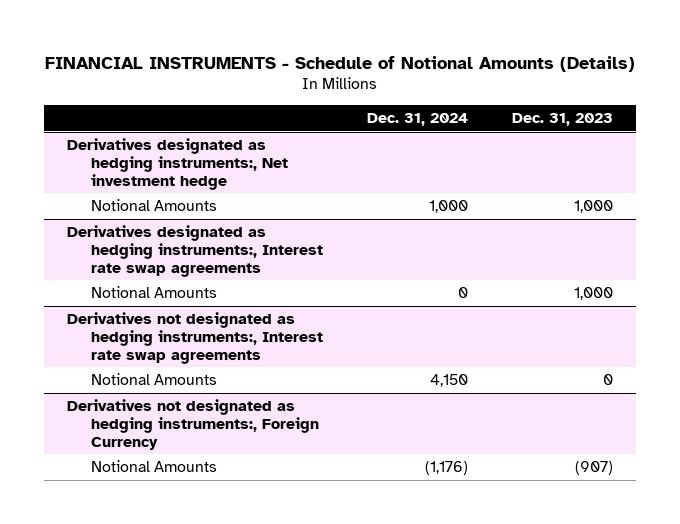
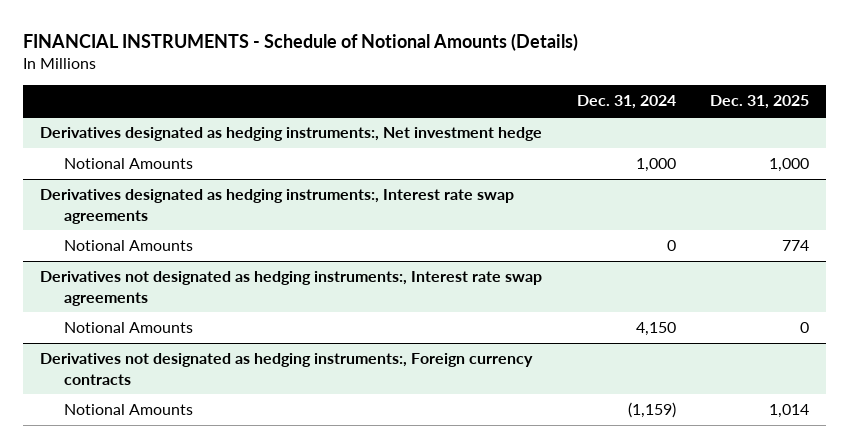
- | Dec. 31, 2024 | Dec. 31, 2023
+ | Dec. 31, 2024 | Dec. 31, 2025
- Derivatives not designated as hedging instruments:, Foreign Currency
- Notional Amounts | (1,176) | (907)
+ Derivatives not designated as hedging instruments:, Foreign currency contracts
+ Notional Amounts | (1,159) | 1,014

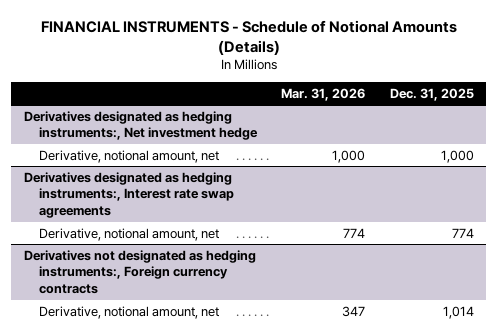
- | Dec. 31, 2024 | Dec. 31, 2025
+ | Mar. 31, 2026 | Dec. 31, 2025
@ Derivatives designated as hedging instruments:, Net investment hedge
- Notional Amounts | 1,000 | 1,000
+ Derivative, notional amount, net | 1,000 | 1,000
@ Derivatives designated as hedging instruments:, Interest rate swap agreements
- Notional Amounts | 0 | 774
- Derivatives not designated as hedging instruments:, Interest rate swap agreements
- Notional Amounts | 4,150 | 0
@ Derivatives designated as hedging instruments:, Interest rate swap agreements
+ Derivative, notional amount, net | 774 | 774
@ Derivatives not designated as hedging instruments:, Foreign currency contracts
- Notional Amounts | (1,159) | 1,014
+ Derivative, notional amount, net | 347 | 1,014

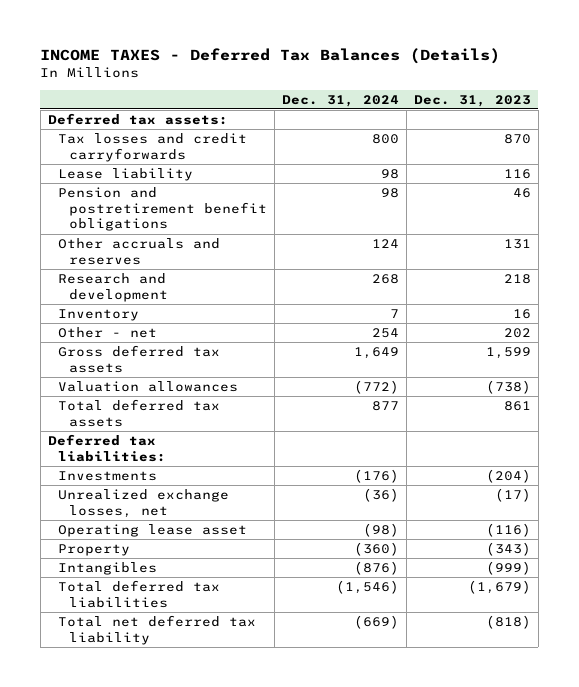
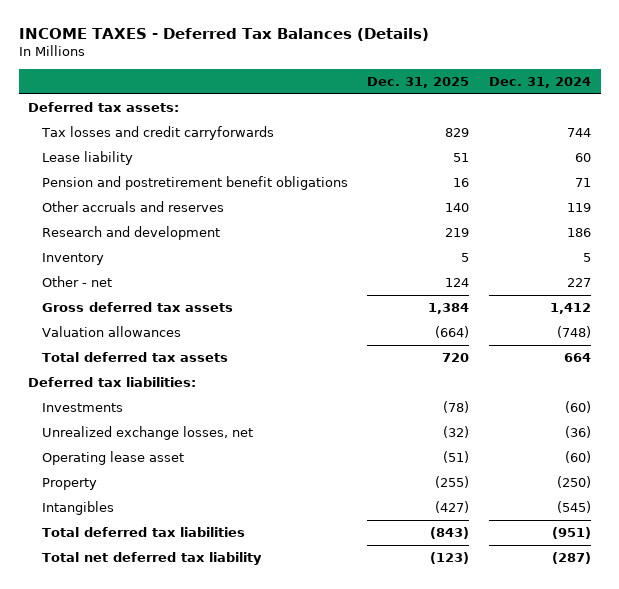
- | Dec. 31, 2024 | Dec. 31, 2023
+ | Dec. 31, 2025 | Dec. 31, 2024
- Tax losses and credit carryforwards | 800 | 870
- Lease liability | 98 | 116
- Pension and postretirement benefit obligations | 98 | 46
- Other accruals and reserves | 124 | 131
- Research and development | 268 | 218
- Inventory | 7 | 16
- Other - net | 254 | 202
- Gross deferred tax assets | 1,649 | 1,599
- Valuation allowances | (772) | (738)
- Total deferred tax assets | 877 | 861
+ Tax losses and credit carryforwards | 829 | 744
+ Lease liability | 51 | 60
+ Pension and postretirement benefit obligations | 16 | 71
+ Other accruals and reserves | 140 | 119
+ Research and development | 219 | 186
+ Inventory | 5 | 5
+ Other - net | 124 | 227
+ Gross deferred tax assets | 1,384 | 1,412
+ Valuation allowances | (664) | (748)
+ Total deferred tax assets | 720 | 664
- Investments | (176) | (204)
+ Investments | (78) | (60)
- Operating lease asset | (98) | (116)
- Property | (360) | (343)
- Intangibles | (876) | (999)
- Total deferred tax liabilities | (1,546) | (1,679)
- Total net deferred tax liability | (669) | (818)
+ Operating lease asset | (51) | (60)
+ Property | (255) | (250)
+ Intangibles | (427) | (545)
+ Total deferred tax liabilities | (843) | (951)
+ Total net deferred tax liability | (123) | (287)

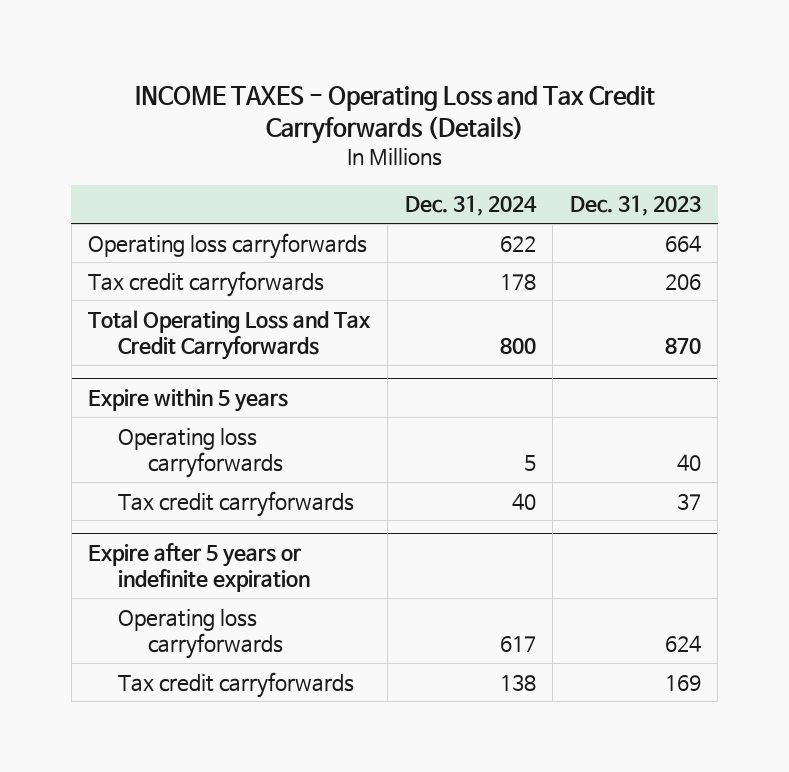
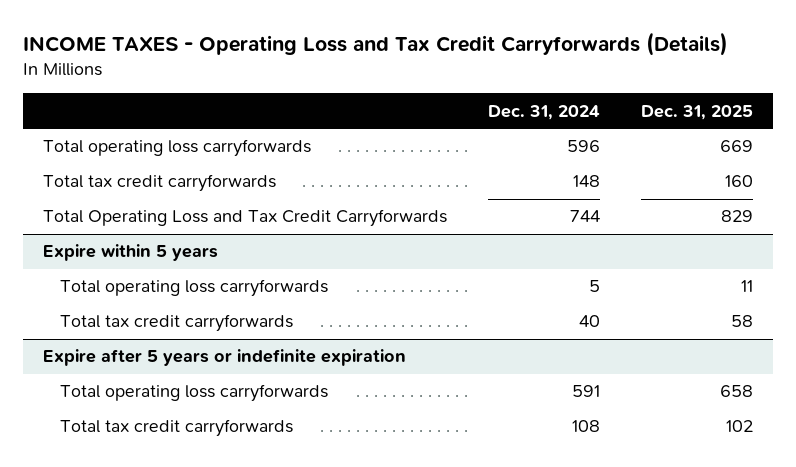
- | Dec. 31, 2024 | Dec. 31, 2023
+ | Dec. 31, 2024 | Dec. 31, 2025
- Operating loss carryforwards | 622 | 664
- Tax credit carryforwards | 178 | 206
- Total Operating Loss and Tax Credit Carryforwards | 800 | 870
+ Total operating loss carryforwards | 596 | 669
+ Total tax credit carryforwards | 148 | 160
+ Total Operating Loss and Tax Credit Carryforwards | 744 | 829
@ Expire within 5 years
- Operating loss carryforwards | 5 | 40
- Tax credit carryforwards | 40 | 37
+ Total operating loss carryforwards | 5 | 11
+ Total tax credit carryforwards | 40 | 58
@ Expire after 5 years or indefinite expiration
- Operating loss carryforwards | 617 | 624
- Tax credit carryforwards | 138 | 169
+ Total operating loss carryforwards | 591 | 658
+ Total tax credit carryforwards | 108 | 102

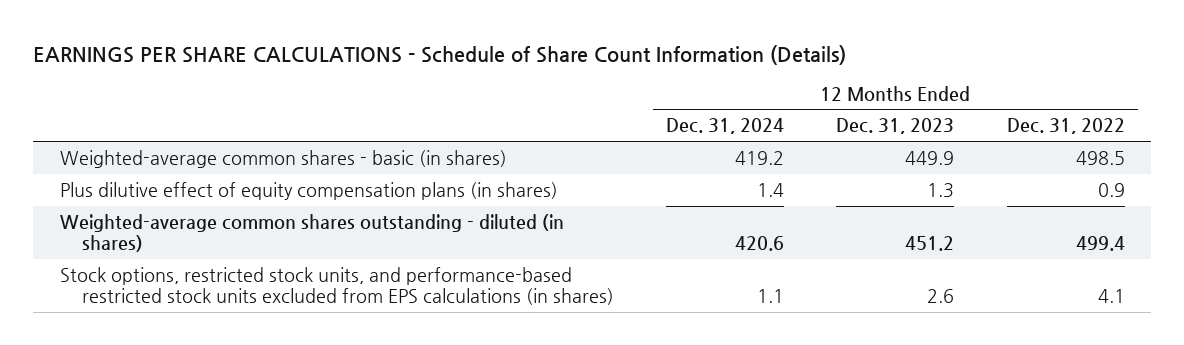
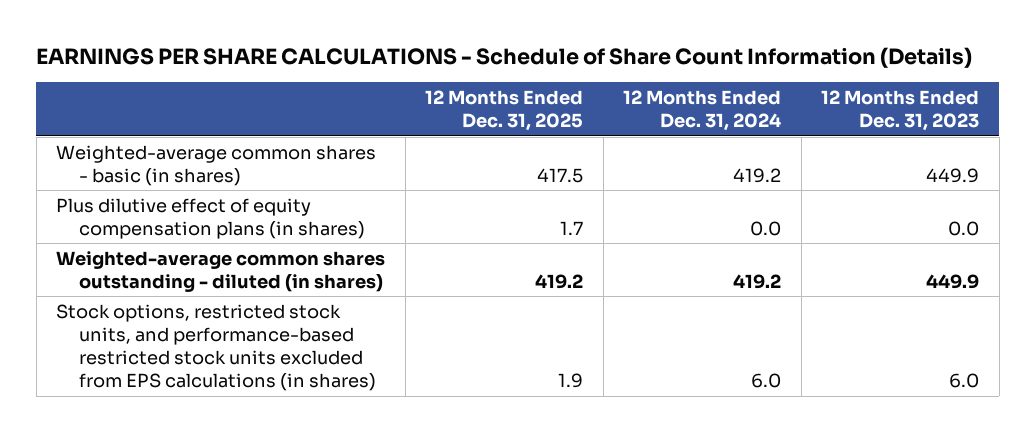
- | 12 Months Ended Dec. 31, 2024 | 12 Months Ended Dec. 31, 2023 | 12 Months Ended Dec. 31, 2022
+ | 12 Months Ended Dec. 31, 2025 | 12 Months Ended Dec. 31, 2024 | 12 Months Ended Dec. 31, 2023
- Plus dilutive effect of equity compensation plans (in shares) | 1.4 | 1.3 | 0.9
- Weighted-average common shares outstanding - diluted (in shares) | 420.6 | 451.2 | 499.4
- Stock options, restricted stock units, and performance-based restricted stock units excluded from EPS calculations (in shares) | 1.1 | 2.6 | 4.1
+ Plus dilutive effect of equity compensation plans (in shares) | 1.7 | 0.0 | 0.0
+ Weighted-average common shares outstanding - diluted (in shares) | 419.2 | 419.2 | 449.9
+ Stock options, restricted stock units, and performance-based restricted stock units excluded from EPS calculations (in shares) | 1.9 | 6.0 | 6.0

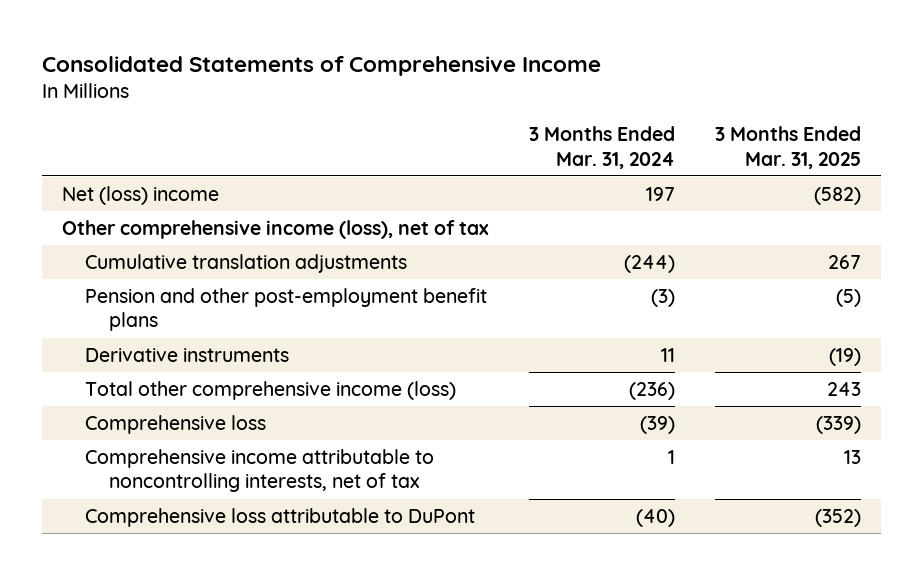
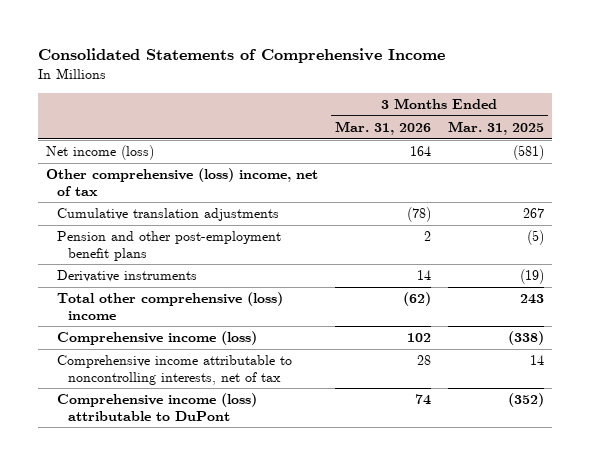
- | 3 Months Ended Mar. 31, 2024 | 3 Months Ended Mar. 31, 2025
+ | 3 Months Ended Mar. 31, 2026 | 3 Months Ended Mar. 31, 2025
- Net (loss) income | 197 | (582)
- Other comprehensive income (loss), net of tax
+ Net income (loss) | 164 | (581)
+ Other comprehensive (loss) income, net of tax
- Total other comprehensive income (loss) | (236) | 243
- Comprehensive loss | (39) | (339)
- Comprehensive income attributable to noncontrolling interests, net of tax | 1 | 13
- Comprehensive loss attributable to DuPont | (40) | (352)
+ Total other comprehensive (loss) income | (62) | 243
+ Comprehensive income (loss) | 102 | (338)
+ Comprehensive income attributable to noncontrolling interests, net of tax | 28 | 14
+ Comprehensive income (loss) attributable to DuPont | 74 | (352)

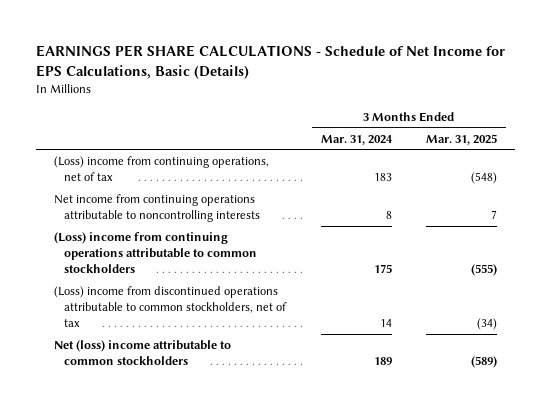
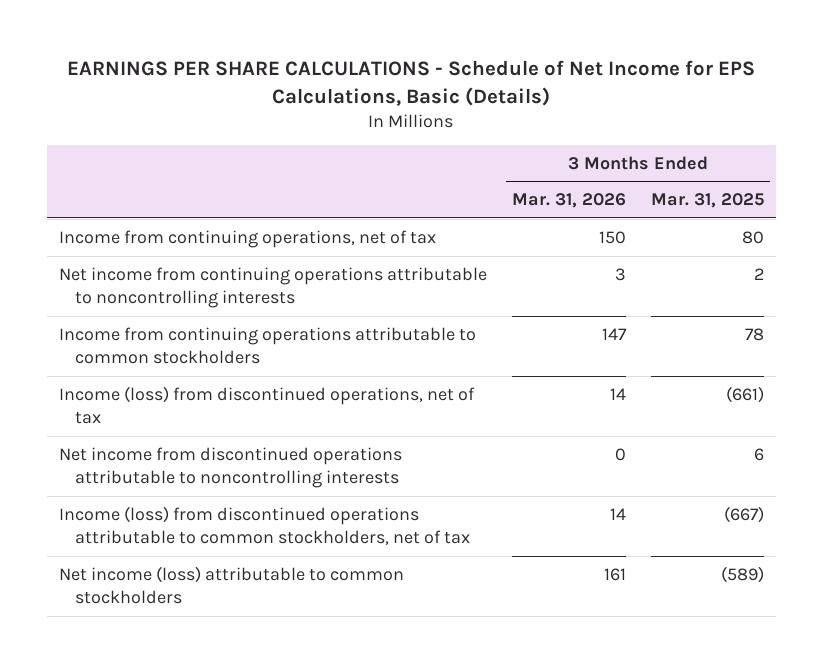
- | 3 Months Ended Mar. 31, 2024 | 3 Months Ended Mar. 31, 2025
+ | 3 Months Ended Mar. 31, 2026 | 3 Months Ended Mar. 31, 2025
- (Loss) income from continuing operations, net of tax | 183 | (548)
- Net income from continuing operations attributable to noncontrolling interests | 8 | 7
- (Loss) income from continuing operations attributable to common stockholders | 175 | (555)
- (Loss) income from discontinued operations attributable to common stockholders, net of tax | 14 | (34)
- Net (loss) income attributable to common stockholders | 189 | (589)
+ Income from continuing operations, net of tax | 150 | 80
+ Net income from continuing operations attributable to noncontrolling interests | 3 | 2
+ Income from continuing operations attributable to common stockholders | 147 | 78
+ Income (loss) from discontinued operations, net of tax | 14 | (661)
+ Net income from discontinued operations attributable to noncontrolling interests | 0 | 6
+ Income (loss) from discontinued operations attributable to common stockholders, net of tax | 14 | (667)
+ Net income (loss) attributable to common stockholders | 161 | (589)

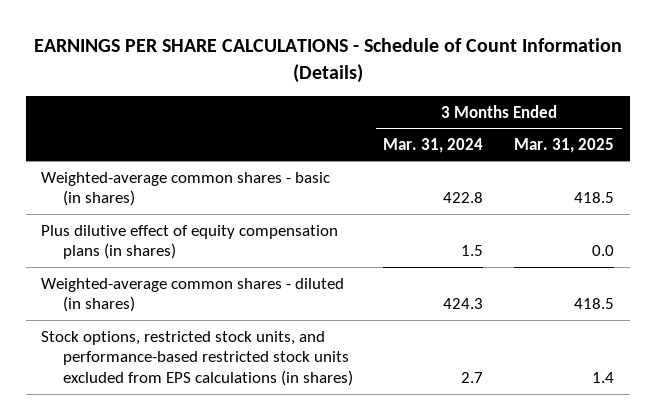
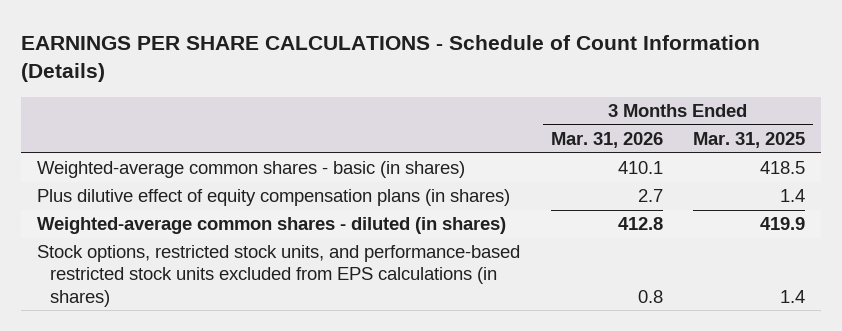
- | 3 Months Ended Mar. 31, 2024 | 3 Months Ended Mar. 31, 2025
+ | 3 Months Ended Mar. 31, 2026 | 3 Months Ended Mar. 31, 2025
- Plus dilutive effect of equity compensation plans (in shares) | 1.5 | 0.0
- Weighted-average common shares - diluted (in shares) | 424.3 | 418.5
+ Plus dilutive effect of equity compensation plans (in shares) | 2.7 | 1.4
+ Weighted-average common shares - diluted (in shares) | 412.8 | 419.9

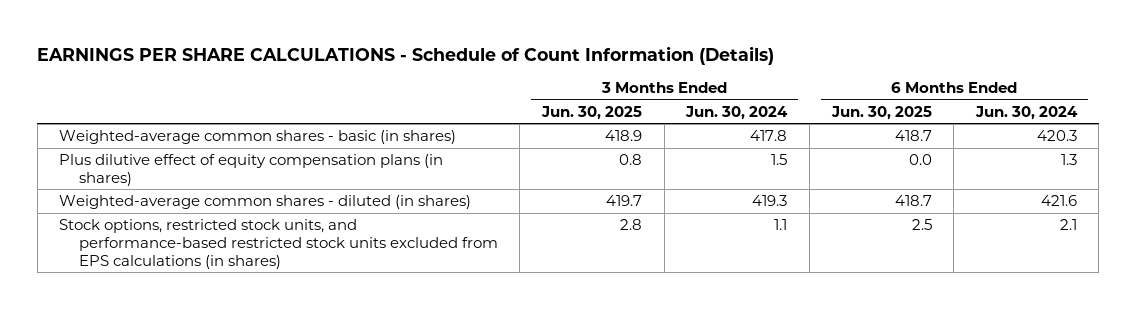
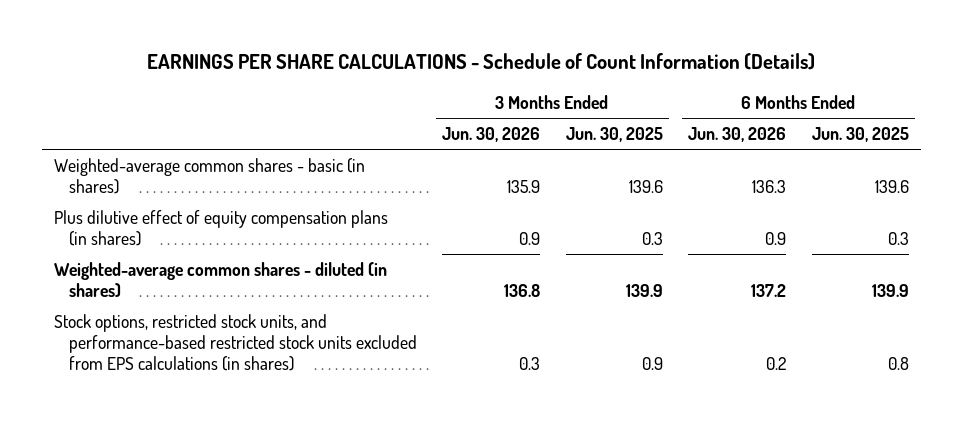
- | 3 Months Ended Jun. 30, 2025 | 3 Months Ended Jun. 30, 2024 | 6 Months Ended Jun. 30, 2025 | 6 Months Ended Jun. 30, 2024
+ | 3 Months Ended Jun. 30, 2026 | 3 Months Ended Jun. 30, 2025 | 6 Months Ended Jun. 30, 2026 | 6 Months Ended Jun. 30, 2025
- Weighted-average common shares - basic (in shares) | 418.9 | 417.8 | 418.7 | 420.3
- Plus dilutive effect of equity compensation plans (in shares) | 0.8 | 1.5 | 0.0 | 1.3
- Weighted-average common shares - diluted (in shares) | 419.7 | 419.3 | 418.7 | 421.6
- Stock options, restricted stock units, and performance-based restricted stock units excluded from EPS calculations (in shares) | 2.8 | 1.1 | 2.5 | 2.1
+ Weighted-average common shares - basic (in shares) | 135.9 | 139.6 | 136.3 | 139.6
+ Plus dilutive effect of equity compensation plans (in shares) | 0.9 | 0.3 | 0.9 | 0.3
+ Weighted-average common shares - diluted (in shares) | 136.8 | 139.9 | 137.2 | 139.9
+ Stock options, restricted stock units, and performance-based restricted stock units excluded from EPS calculations (in shares) | 0.3 | 0.9 | 0.2 | 0.8

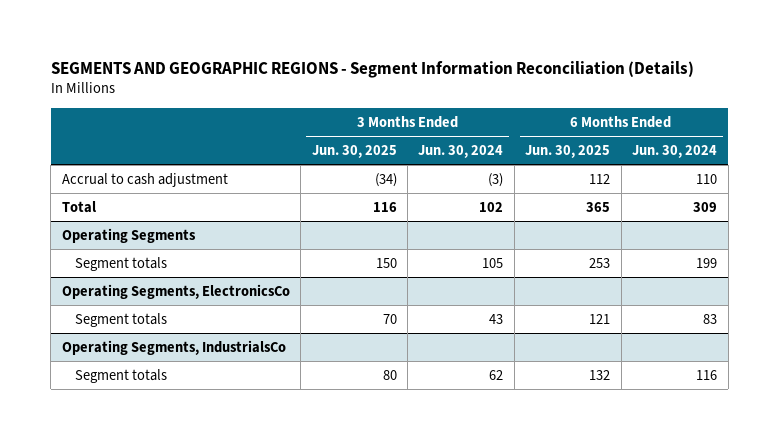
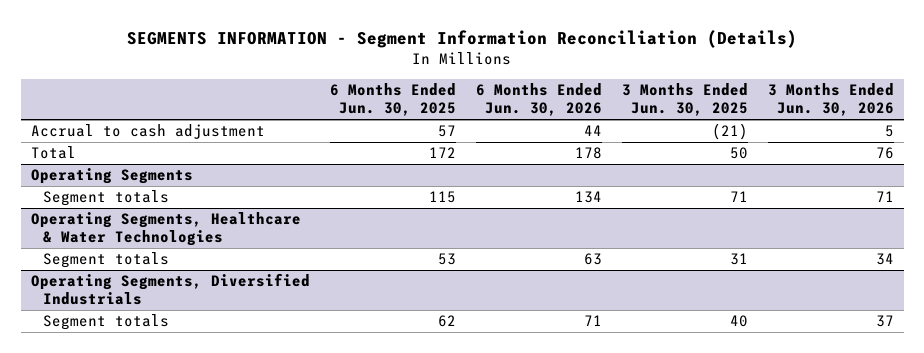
- SEGMENTS AND GEOGRAPHIC REGIONS - Segment Information Reconciliation (Details)
+ SEGMENTS INFORMATION - Segment Information Reconciliation (Details)
- | 3 Months Ended Jun. 30, 2025 | 3 Months Ended Jun. 30, 2024 | 6 Months Ended Jun. 30, 2025 | 6 Months Ended Jun. 30, 2024
+ | 6 Months Ended Jun. 30, 2025 | 6 Months Ended Jun. 30, 2026 | 3 Months Ended Jun. 30, 2025 | 3 Months Ended Jun. 30, 2026
- Accrual to cash adjustment | (34) | (3) | 112 | 110
- Total | 116 | 102 | 365 | 309
+ Accrual to cash adjustment | 57 | 44 | (21) | 5
+ Total | 172 | 178 | 50 | 76
@ Operating Segments
- Segment totals | 150 | 105 | 253 | 199
- Operating Segments, ElectronicsCo
- Segment totals | 70 | 43 | 121 | 83
- Operating Segments, IndustrialsCo
- Segment totals | 80 | 62 | 132 | 116
@ Operating Segments
+ Segment totals | 115 | 134 | 71 | 71
+ Operating Segments, Healthcare & Water Technologies
+ Segment totals | 53 | 63 | 31 | 34
+ Operating Segments, Diversified Industrials
+ Segment totals | 62 | 71 | 40 | 37

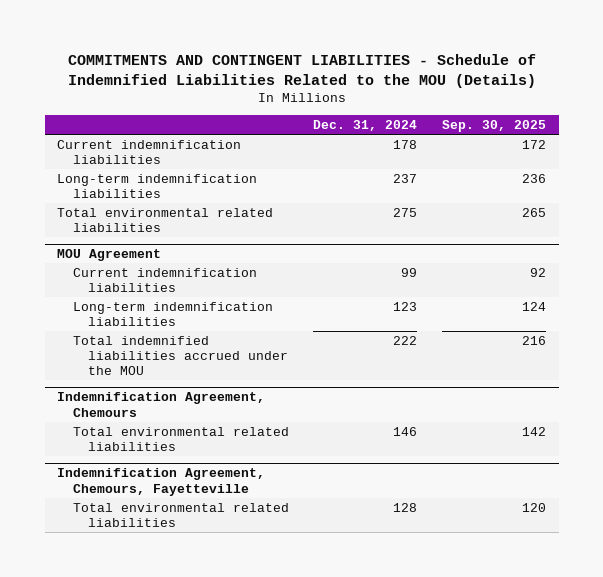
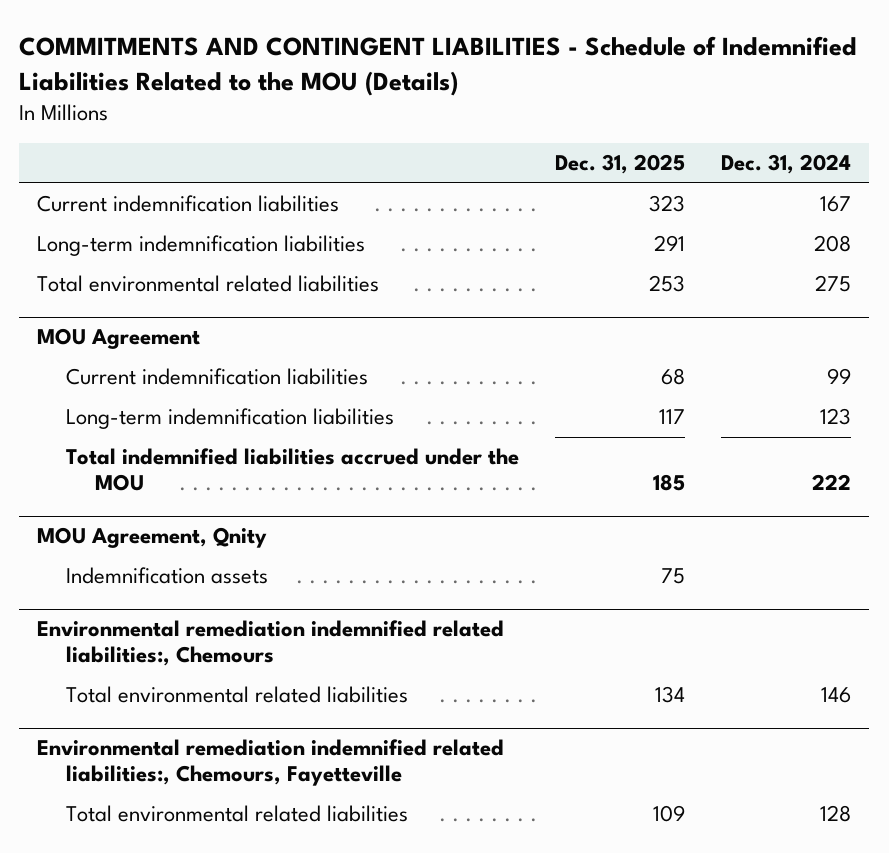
- | Dec. 31, 2024 | Sep. 30, 2025
+ | Dec. 31, 2025 | Dec. 31, 2024
- Current indemnification liabilities | 178 | 172
- Long-term indemnification liabilities | 237 | 236
+ Current indemnification liabilities | 323 | 167
+ Long-term indemnification liabilities | 291 | 208
- Indemnification Agreement, Chemours
+ MOU Agreement, Qnity
+ Indemnification assets | 75 |
+ Environmental remediation indemnified related liabilities:, Chemours
- Indemnification Agreement, Chemours, Fayetteville
+ Environmental remediation indemnified related liabilities:, Chemours, Fayetteville

